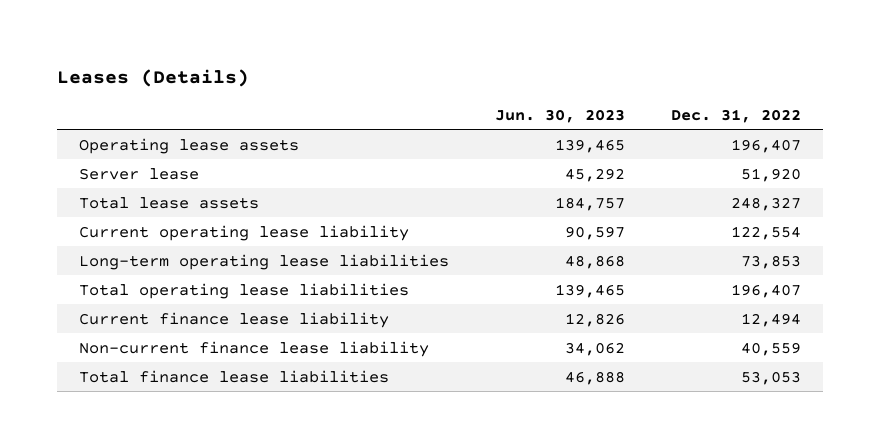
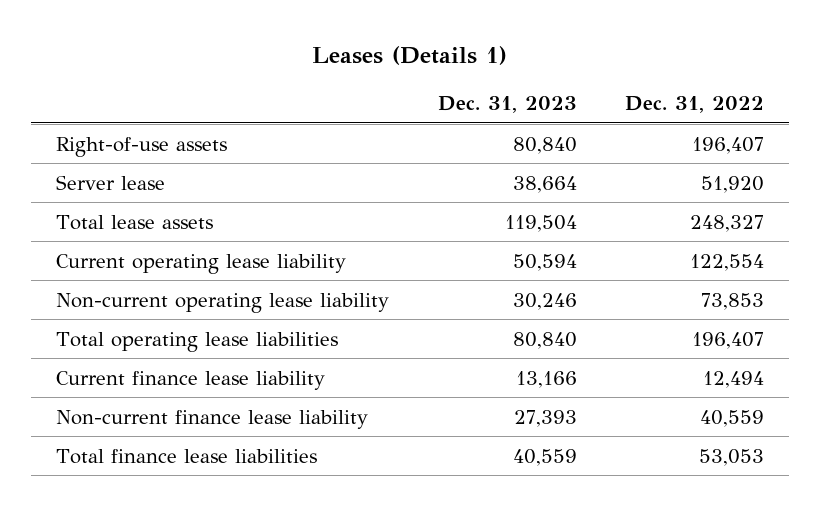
- Leases (Details)
+ Leases (Details 1)
- | Jun. 30, 2023 | Dec. 31, 2022
+ | Dec. 31, 2023 | Dec. 31, 2022
- Operating lease assets | 139,465 | 196,407
+ Right-of-use assets | 80,840 | 196,407
- Long-term operating lease liabilities | 48,868 | 73,853
+ Non-current operating lease liability | 30,246 | 73,853

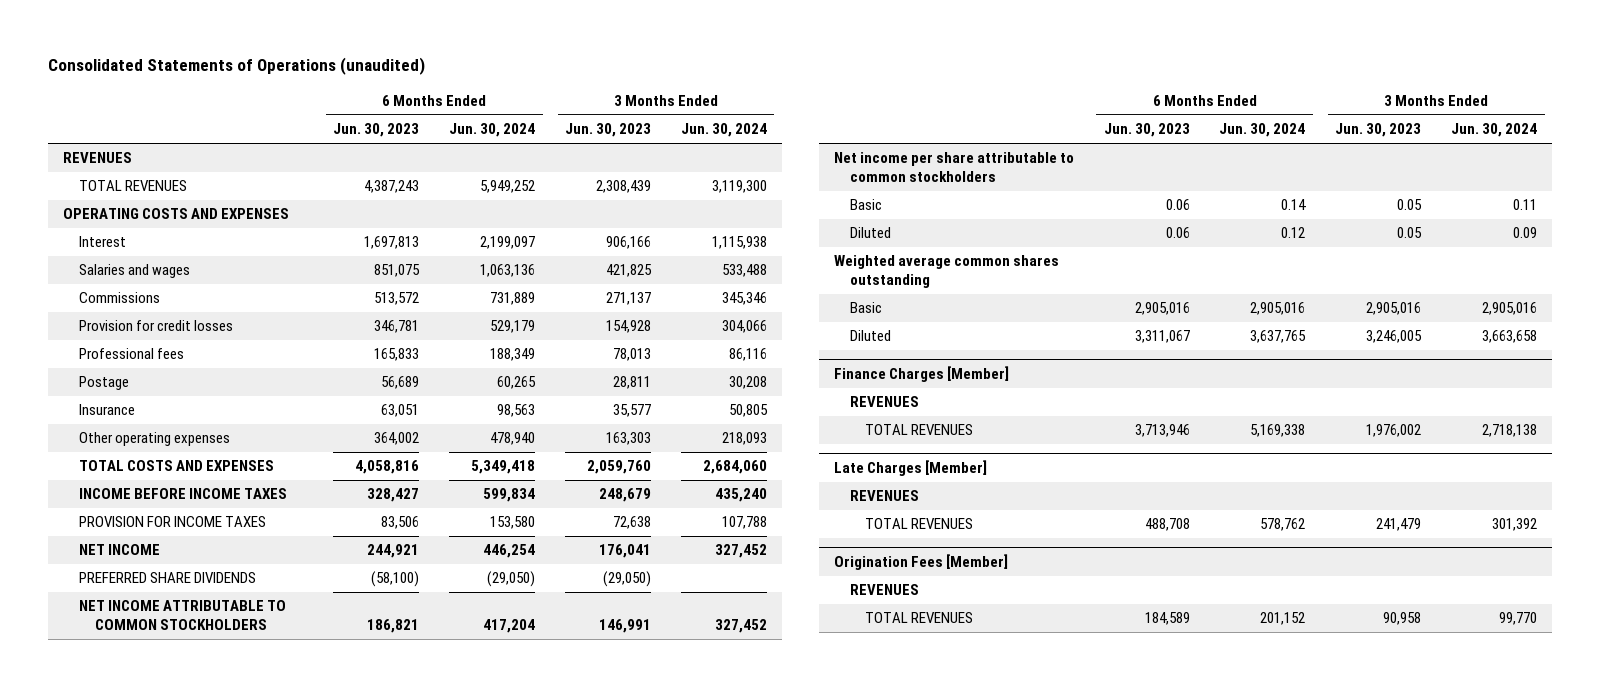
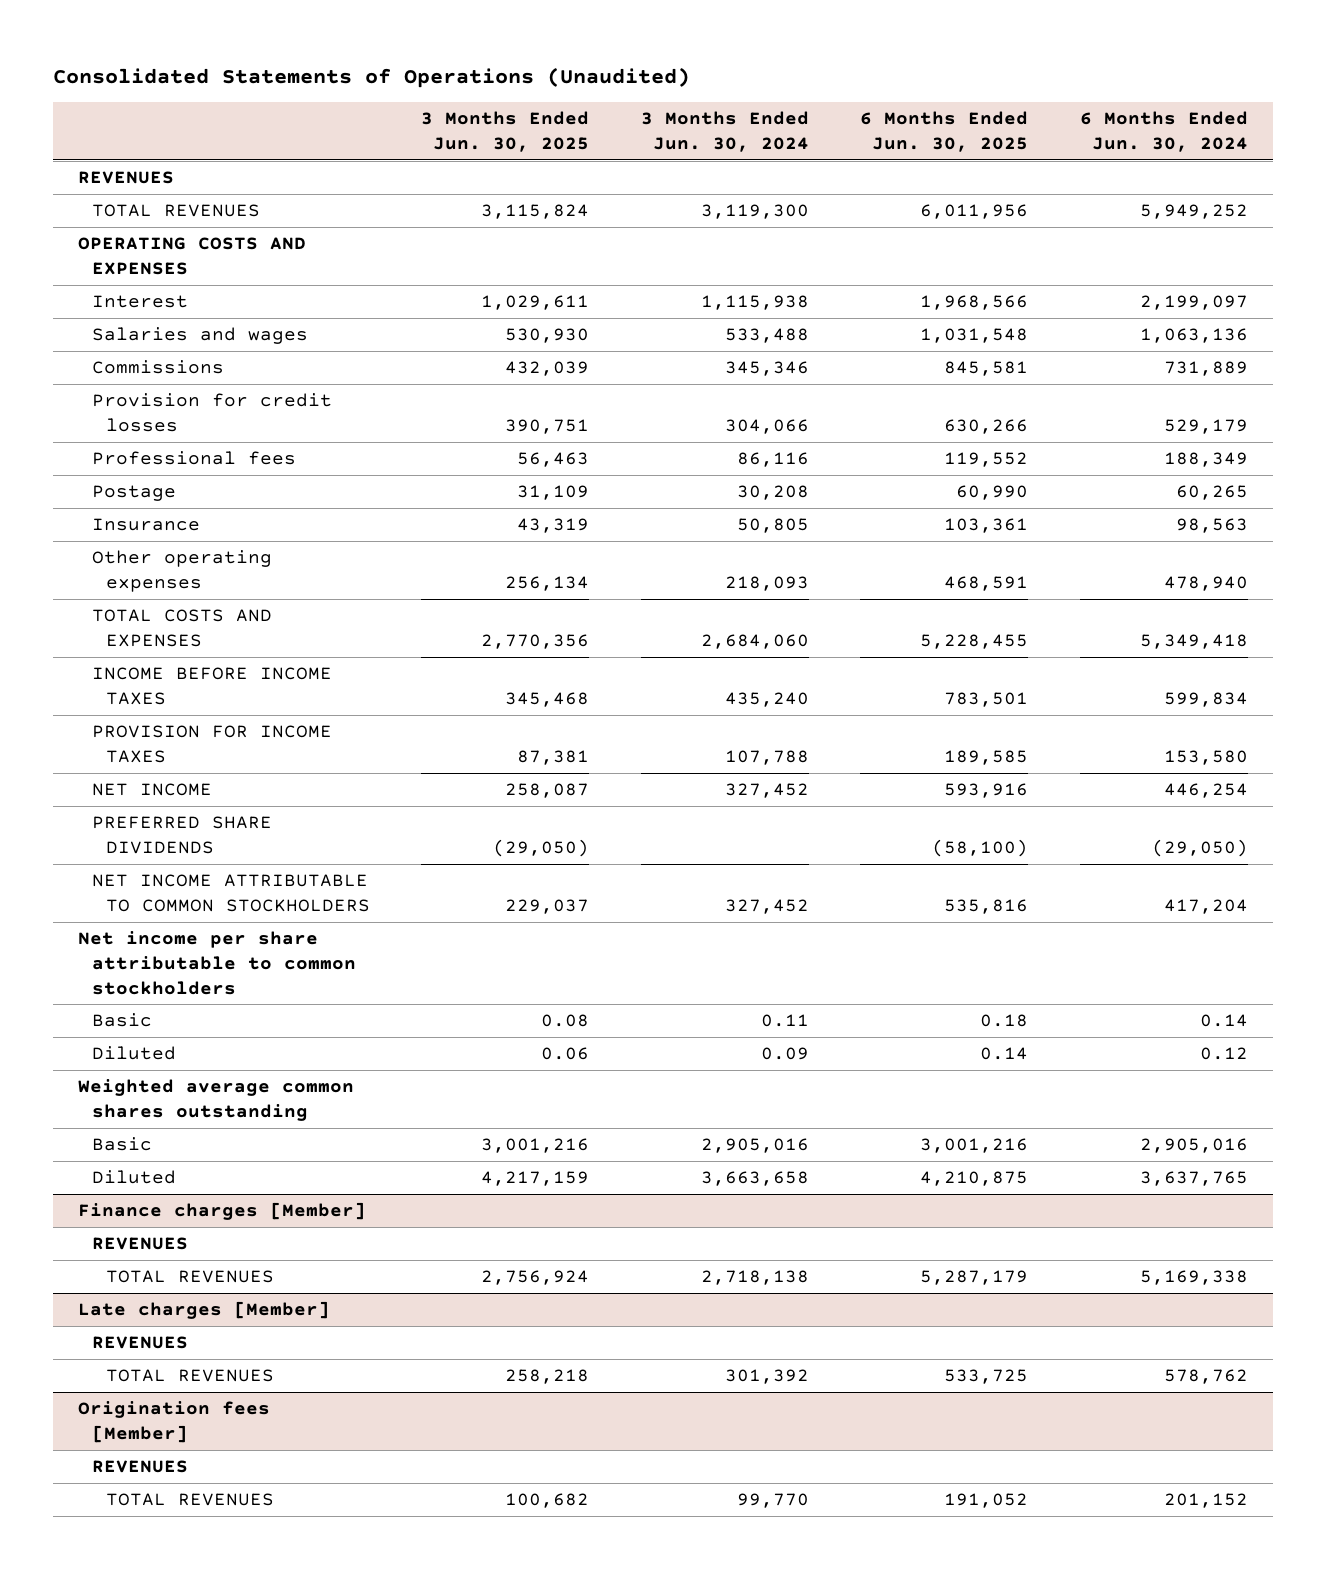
- Consolidated Statements of Operations (unaudited)
+ Consolidated Statements of Operations (Unaudited)
- | 6 Months Ended Jun. 30, 2023 | 6 Months Ended Jun. 30, 2024 | 3 Months Ended Jun. 30, 2023 | 3 Months Ended Jun. 30, 2024
+ | 3 Months Ended Jun. 30, 2025 | 3 Months Ended Jun. 30, 2024 | 6 Months Ended Jun. 30, 2025 | 6 Months Ended Jun. 30, 2024
- Finance Charges [Member]
+ Finance charges [Member]
- Late Charges [Member]
+ Late charges [Member]
- Origination Fees [Member]
+ Origination fees [Member]

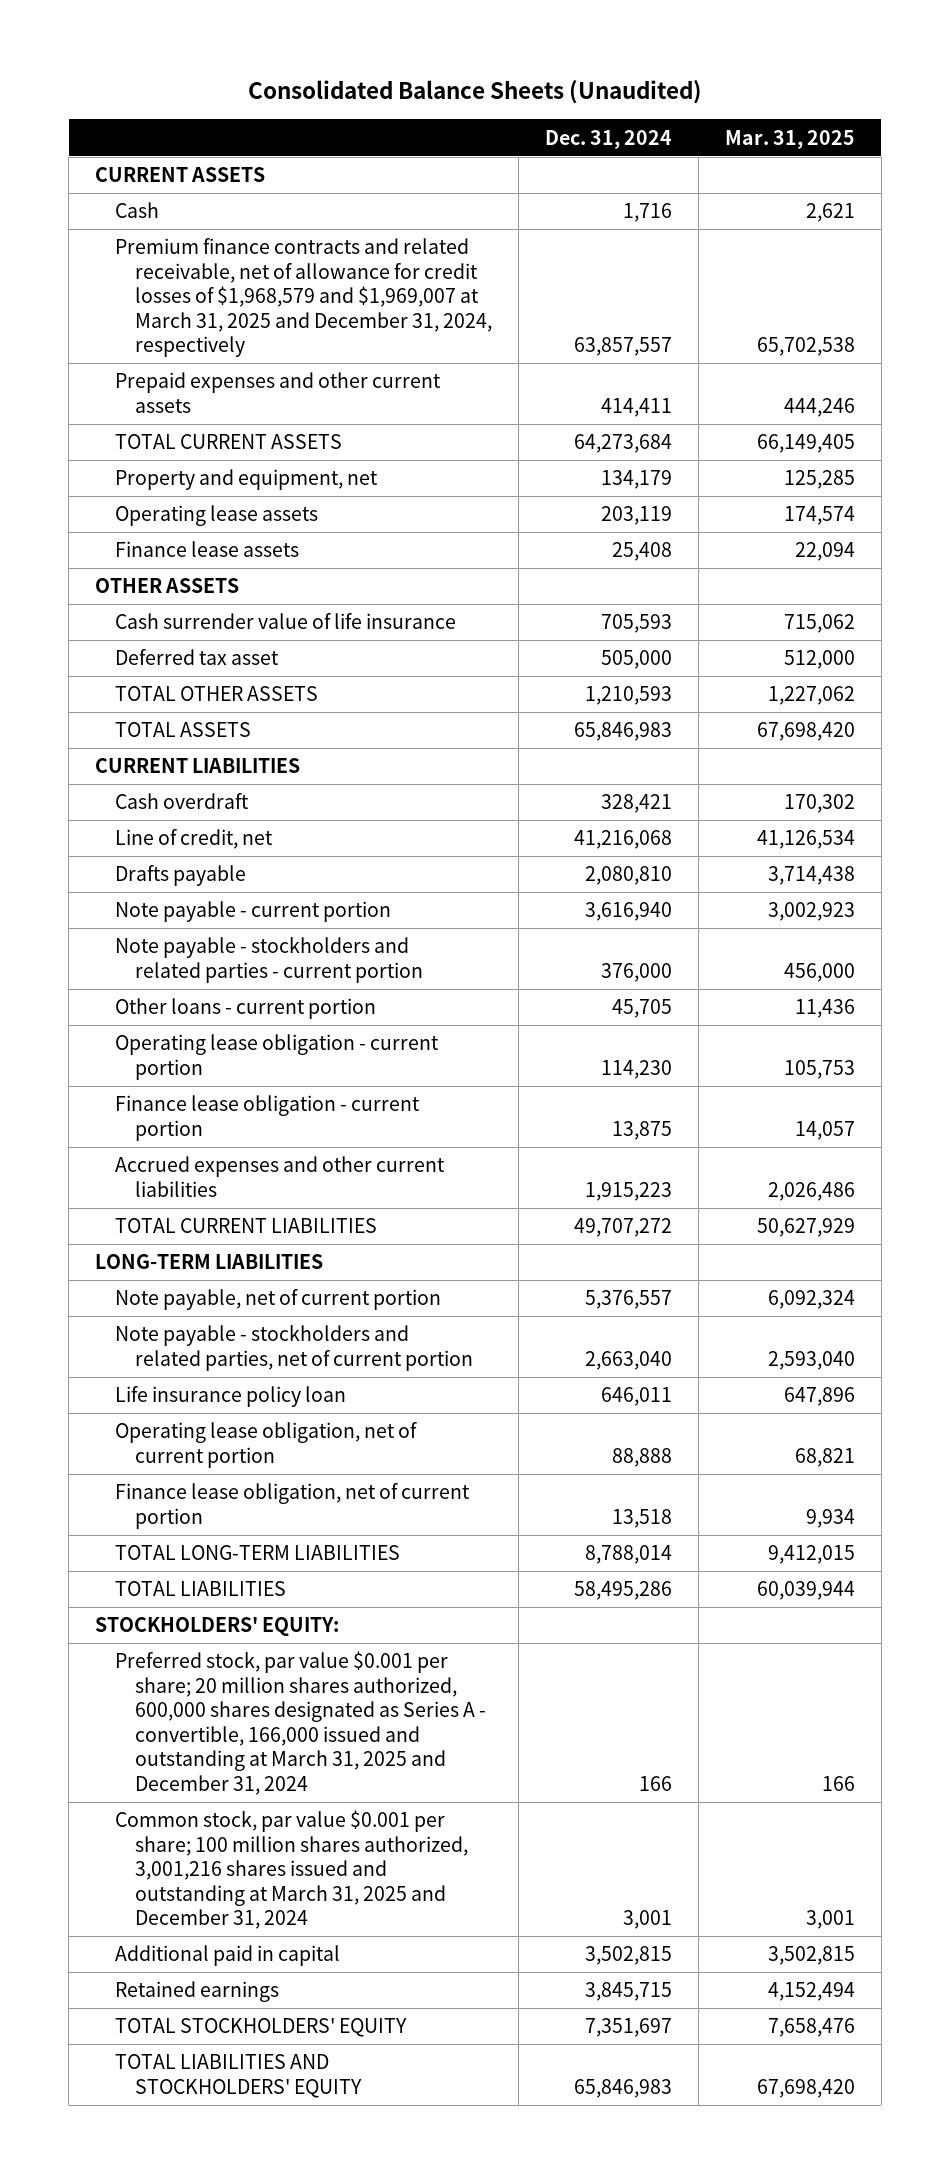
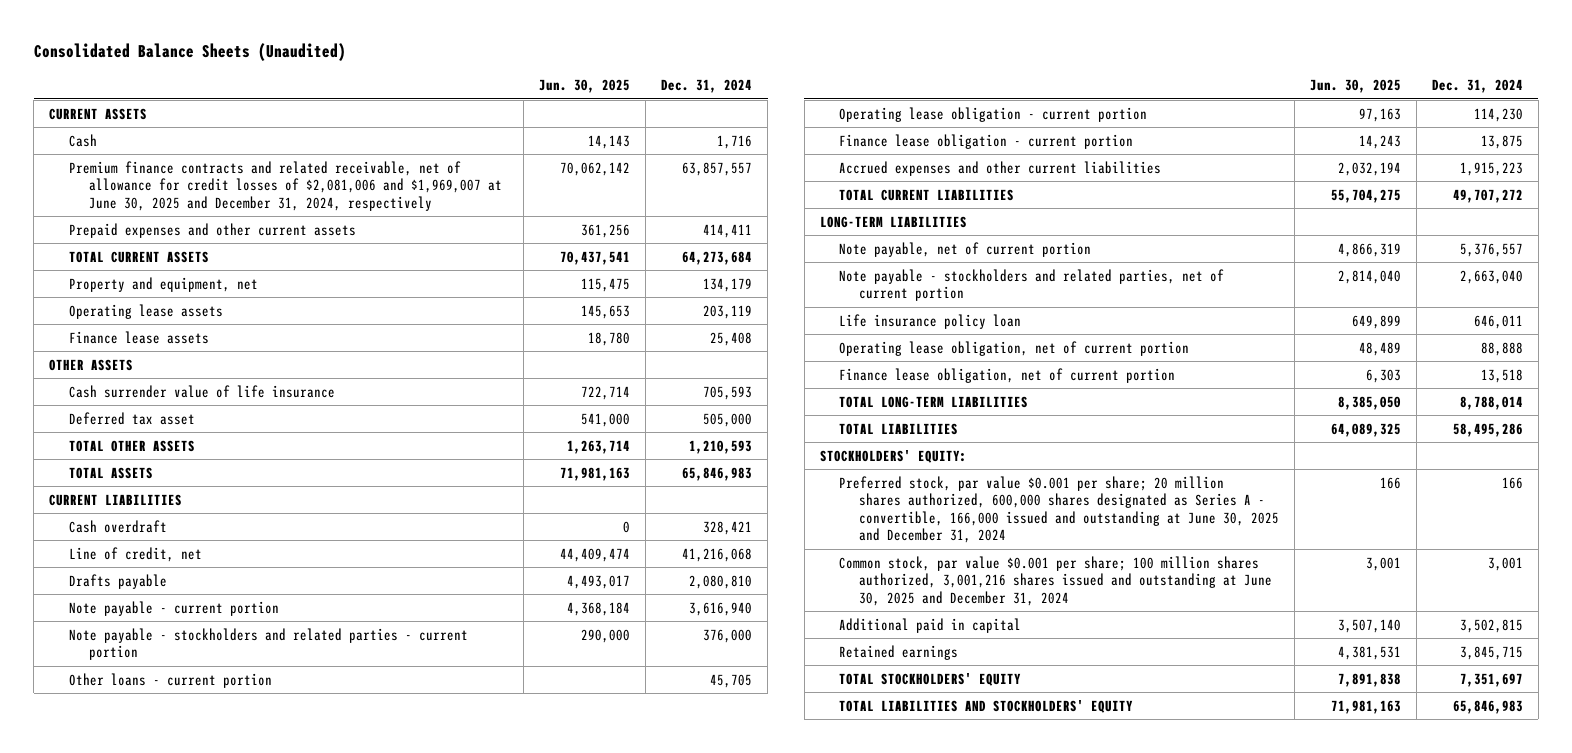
- | Dec. 31, 2024 | Mar. 31, 2025
+ | Jun. 30, 2025 | Dec. 31, 2024
- Premium finance contracts and related receivable, net of allowance for credit losses of $1,968,579 and $1,969,007 at March 31, 2025 and December 31, 2024, respectively | 63,857,557 | 65,702,538
+ Premium finance contracts and related receivable, net of allowance for credit losses of $2,081,006 and $1,969,007 at June 30, 2025 and December 31, 2024, respectively | 70,062,142 | 63,857,557
- Preferred stock, par value $0.001 per share; 20 million shares authorized, 600,000 shares designated as Series A - convertible, 166,000 issued and outstanding at March 31, 2025 and December 31, 2024 | 166 | 166
- Common stock, par value $0.001 per share; 100 million shares authorized, 3,001,216 shares issued and outstanding at March 31, 2025 and December 31, 2024 | 3,001 | 3,001
+ Preferred stock, par value $0.001 per share; 20 million shares authorized, 600,000 shares designated as Series A - convertible, 166,000 issued and outstanding at June 30, 2025 and December 31, 2024 | 166 | 166
+ Common stock, par value $0.001 per share; 100 million shares authorized, 3,001,216 shares issued and outstanding at June 30, 2025 and December 31, 2024 | 3,001 | 3,001

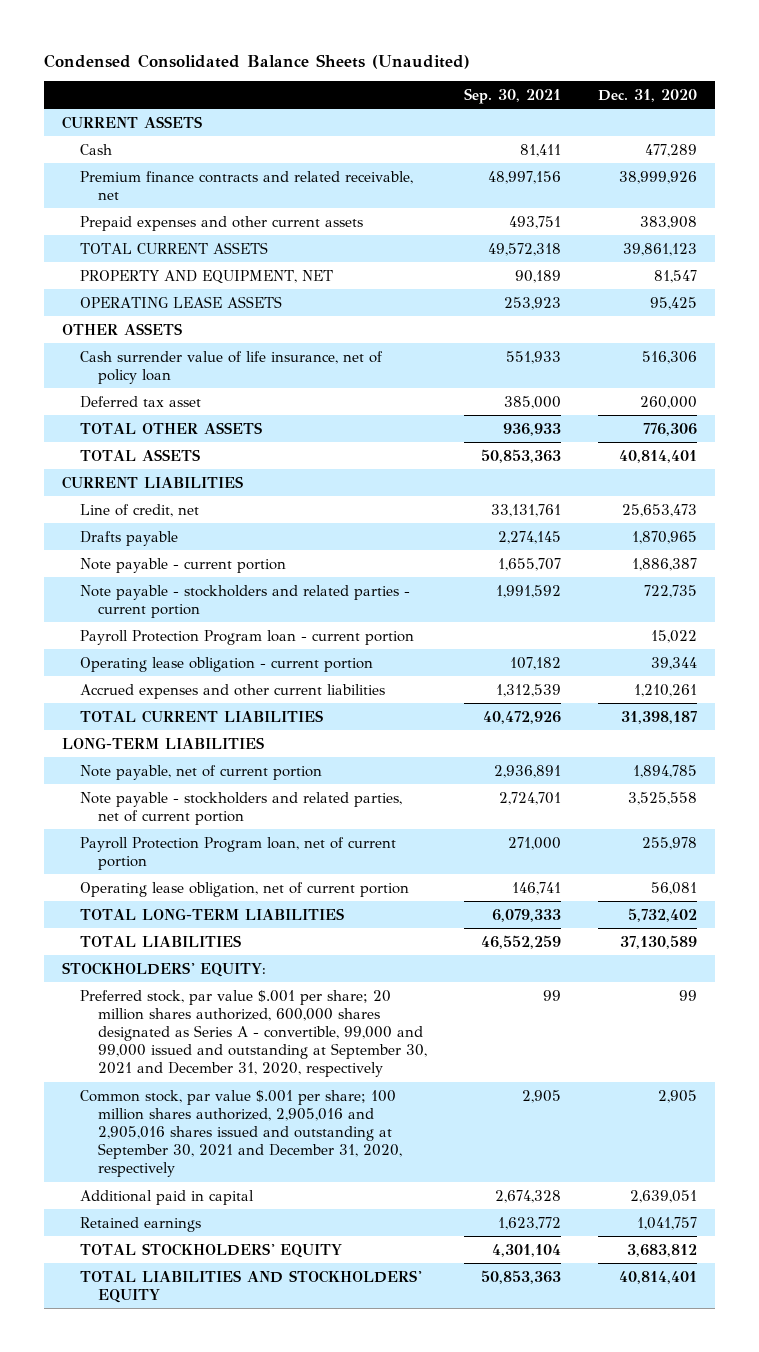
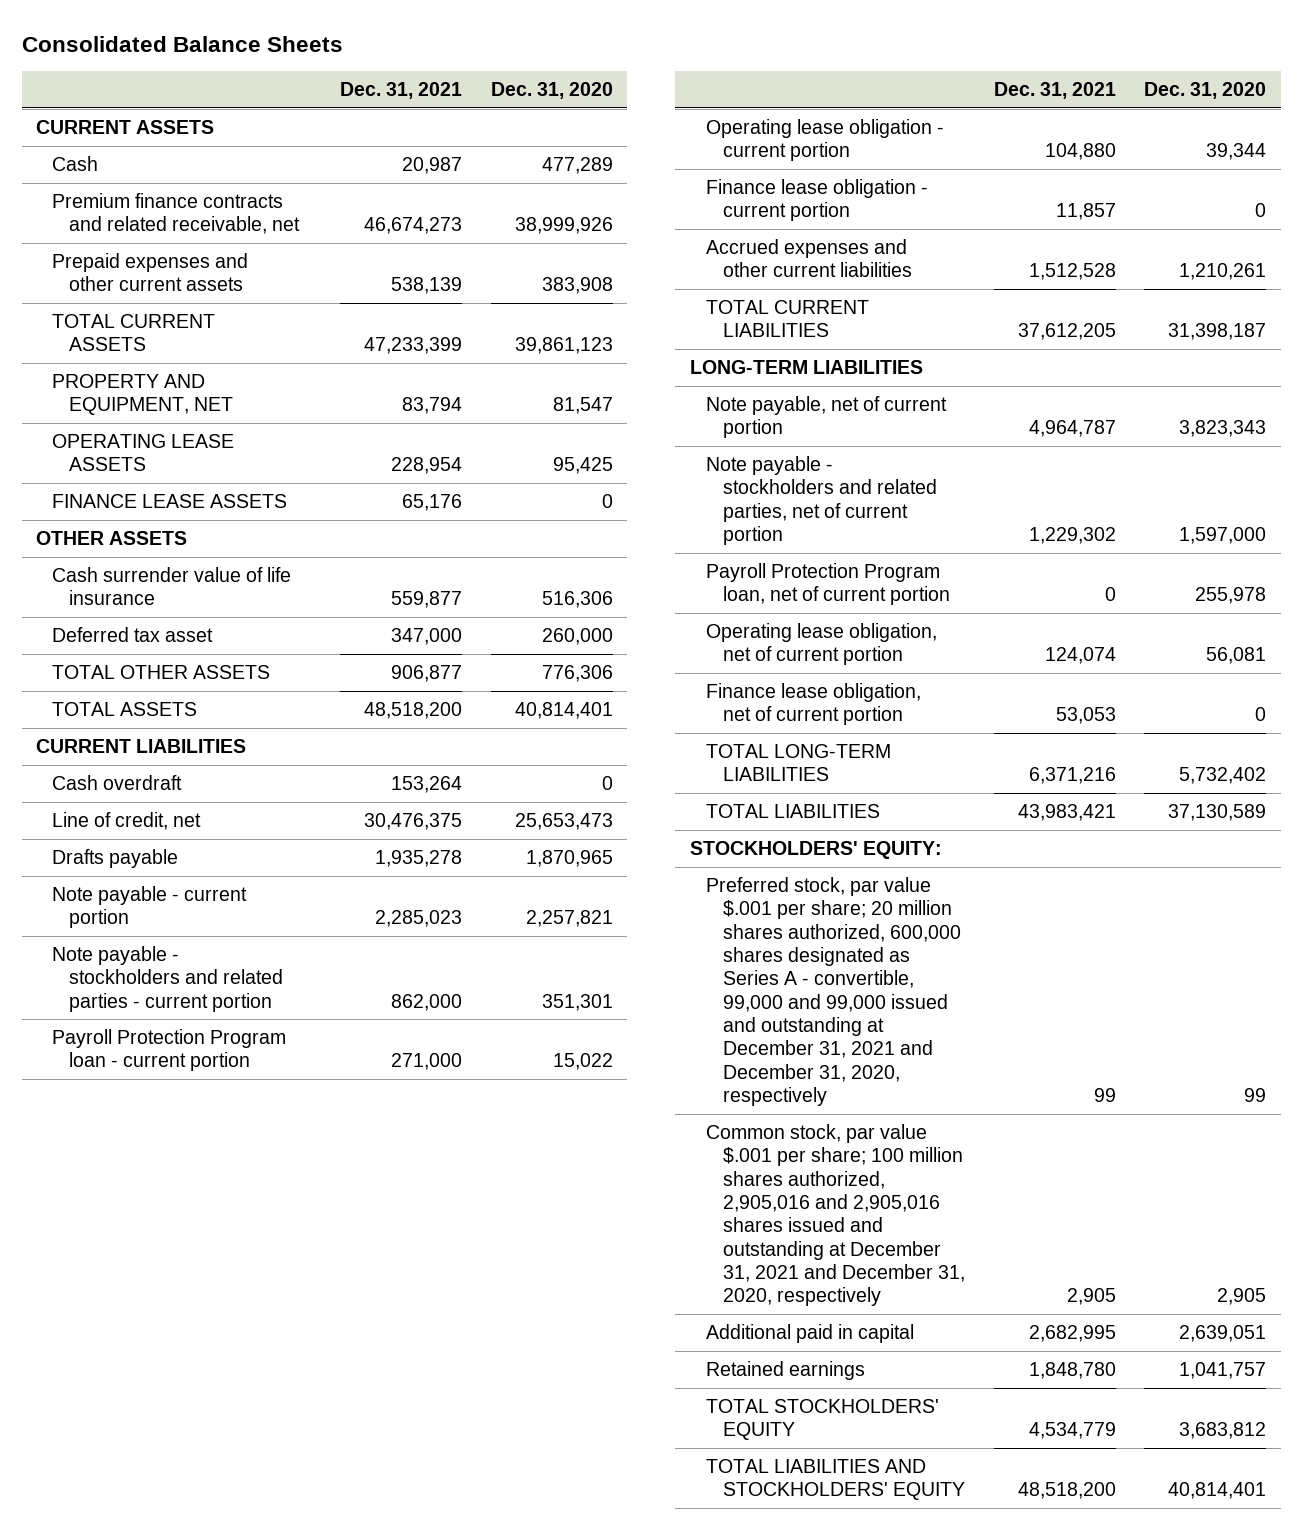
- Condensed Consolidated Balance Sheets (Unaudited)
+ Consolidated Balance Sheets
- | Sep. 30, 2021 | Dec. 31, 2020
+ | Dec. 31, 2021 | Dec. 31, 2020
+ FINANCE LEASE ASSETS | 65,176 | 0
- Cash surrender value of life insurance, net of policy loan | 551,933 | 516,306
+ Cash surrender value of life insurance | 559,877 | 516,306
+ Cash overdraft | 153,264 | 0
- Note payable - current portion | 1,655,707 | 1,886,387
- Note payable - stockholders and related parties - current portion | 1,991,592 | 722,735
+ Note payable - current portion | 2,285,023 | 2,257,821
+ Note payable - stockholders and related parties - current portion | 862,000 | 351,301
+ Finance lease obligation - current portion | 11,857 | 0
- Note payable, net of current portion | 2,936,891 | 1,894,785
- Note payable - stockholders and related parties, net of current portion | 2,724,701 | 3,525,558
+ Note payable, net of current portion | 4,964,787 | 3,823,343
+ Note payable - stockholders and related parties, net of current portion | 1,229,302 | 1,597,000
+ Finance lease obligation, net of current portion | 53,053 | 0
- Preferred stock, par value $.001 per share; 20 million shares authorized, 600,000 shares designated as Series A - convertible, 99,000 and 99,000 issued and outstanding at September 30, 2021 and December 31, 2020, respectively | 99 | 99
- Common stock, par value $.001 per share; 100 million shares authorized, 2,905,016 and 2,905,016 shares issued and outstanding at September 30, 2021 and December 31, 2020, respectively | 2,905 | 2,905
+ Preferred stock, par value $.001 per share; 20 million shares authorized, 600,000 shares designated as Series A - convertible, 99,000 and 99,000 issued and outstanding at December 31, 2021 and December 31, 2020, respectively | 99 | 99
+ Common stock, par value $.001 per share; 100 million shares authorized, 2,905,016 and 2,905,016 shares issued and outstanding at December 31, 2021 and December 31, 2020, respectively | 2,905 | 2,905

